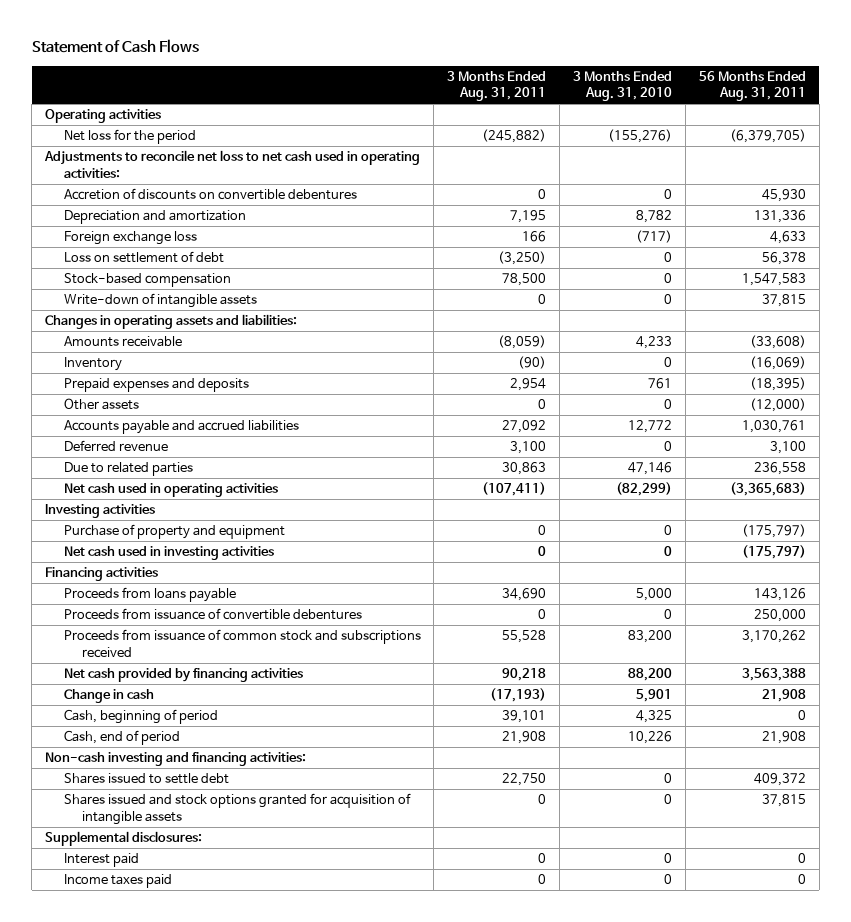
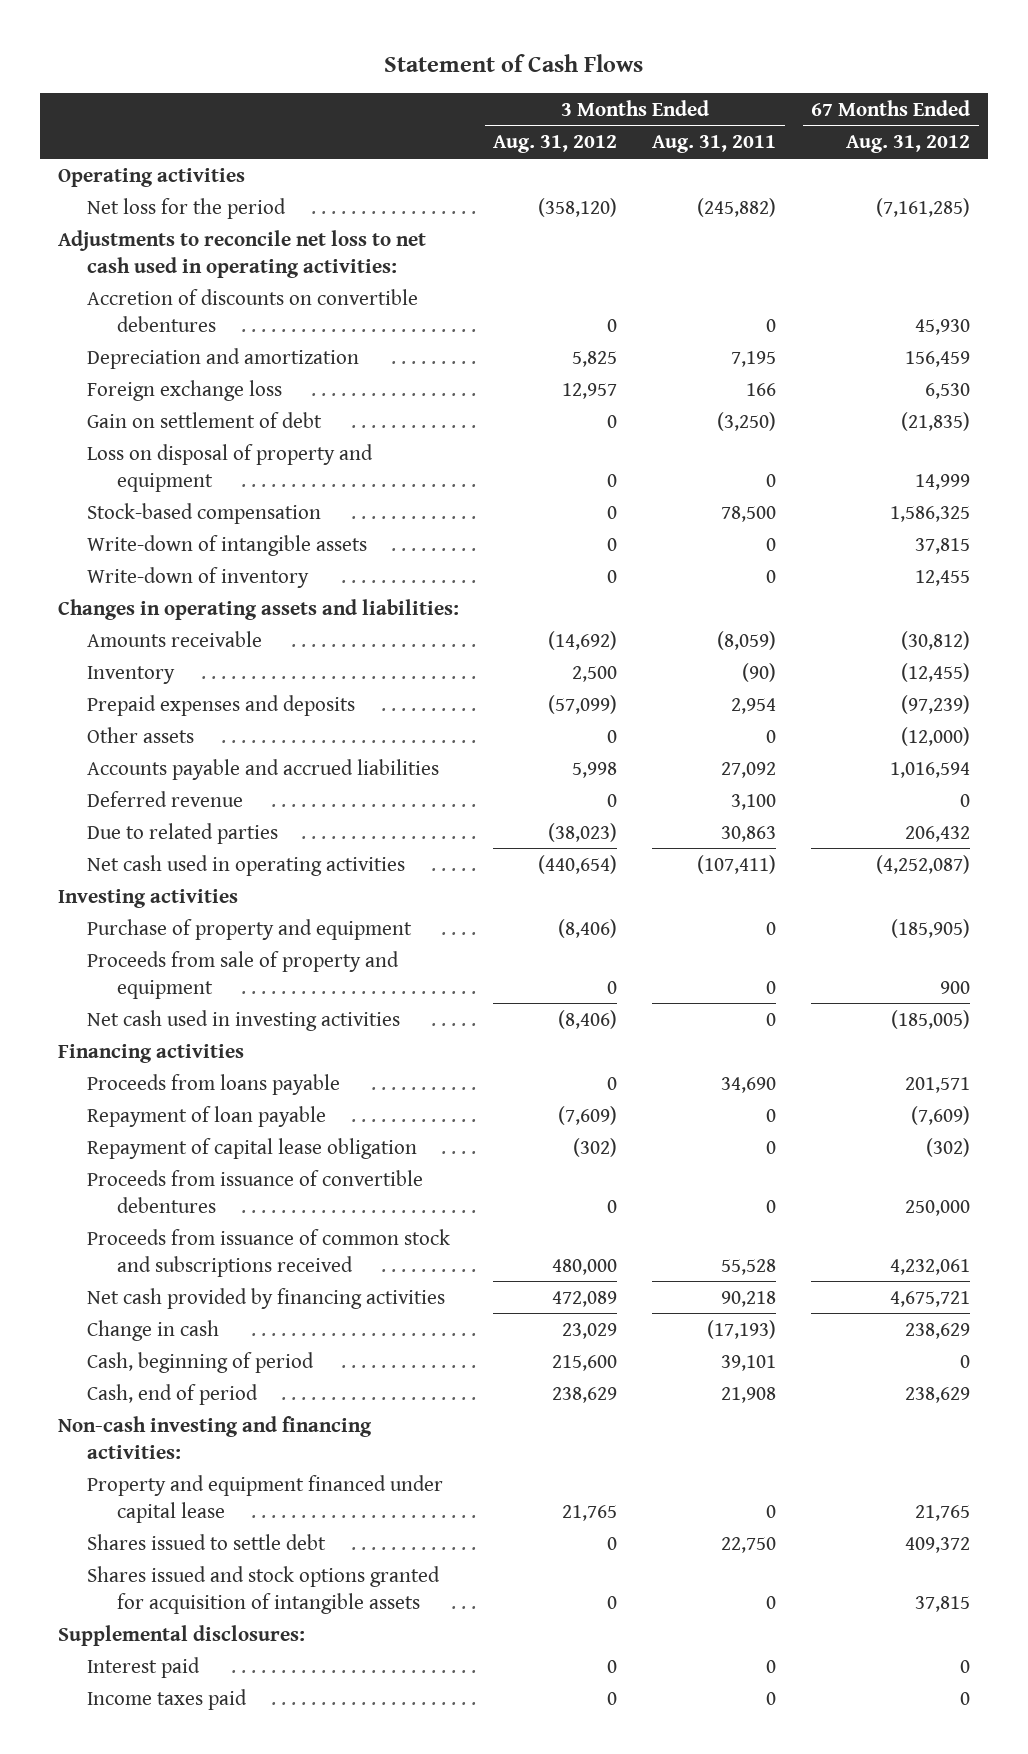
- | 3 Months Ended Aug. 31, 2011 | 3 Months Ended Aug. 31, 2010 | 56 Months Ended Aug. 31, 2011
+ | 3 Months Ended Aug. 31, 2012 | 3 Months Ended Aug. 31, 2011 | 67 Months Ended Aug. 31, 2012
- Loss on settlement of debt | (3,250) | 0 | 56,378
+ Gain on settlement of debt | 0 | (3,250) | (21,835)
+ Loss on disposal of property and equipment | 0 | 0 | 14,999
+ Write-down of inventory | 0 | 0 | 12,455
+ Proceeds from sale of property and equipment | 0 | 0 | 900
+ Repayment of loan payable | (7,609) | 0 | (7,609)
+ Repayment of capital lease obligation | (302) | 0 | (302)
+ Property and equipment financed under capital lease | 21,765 | 0 | 21,765

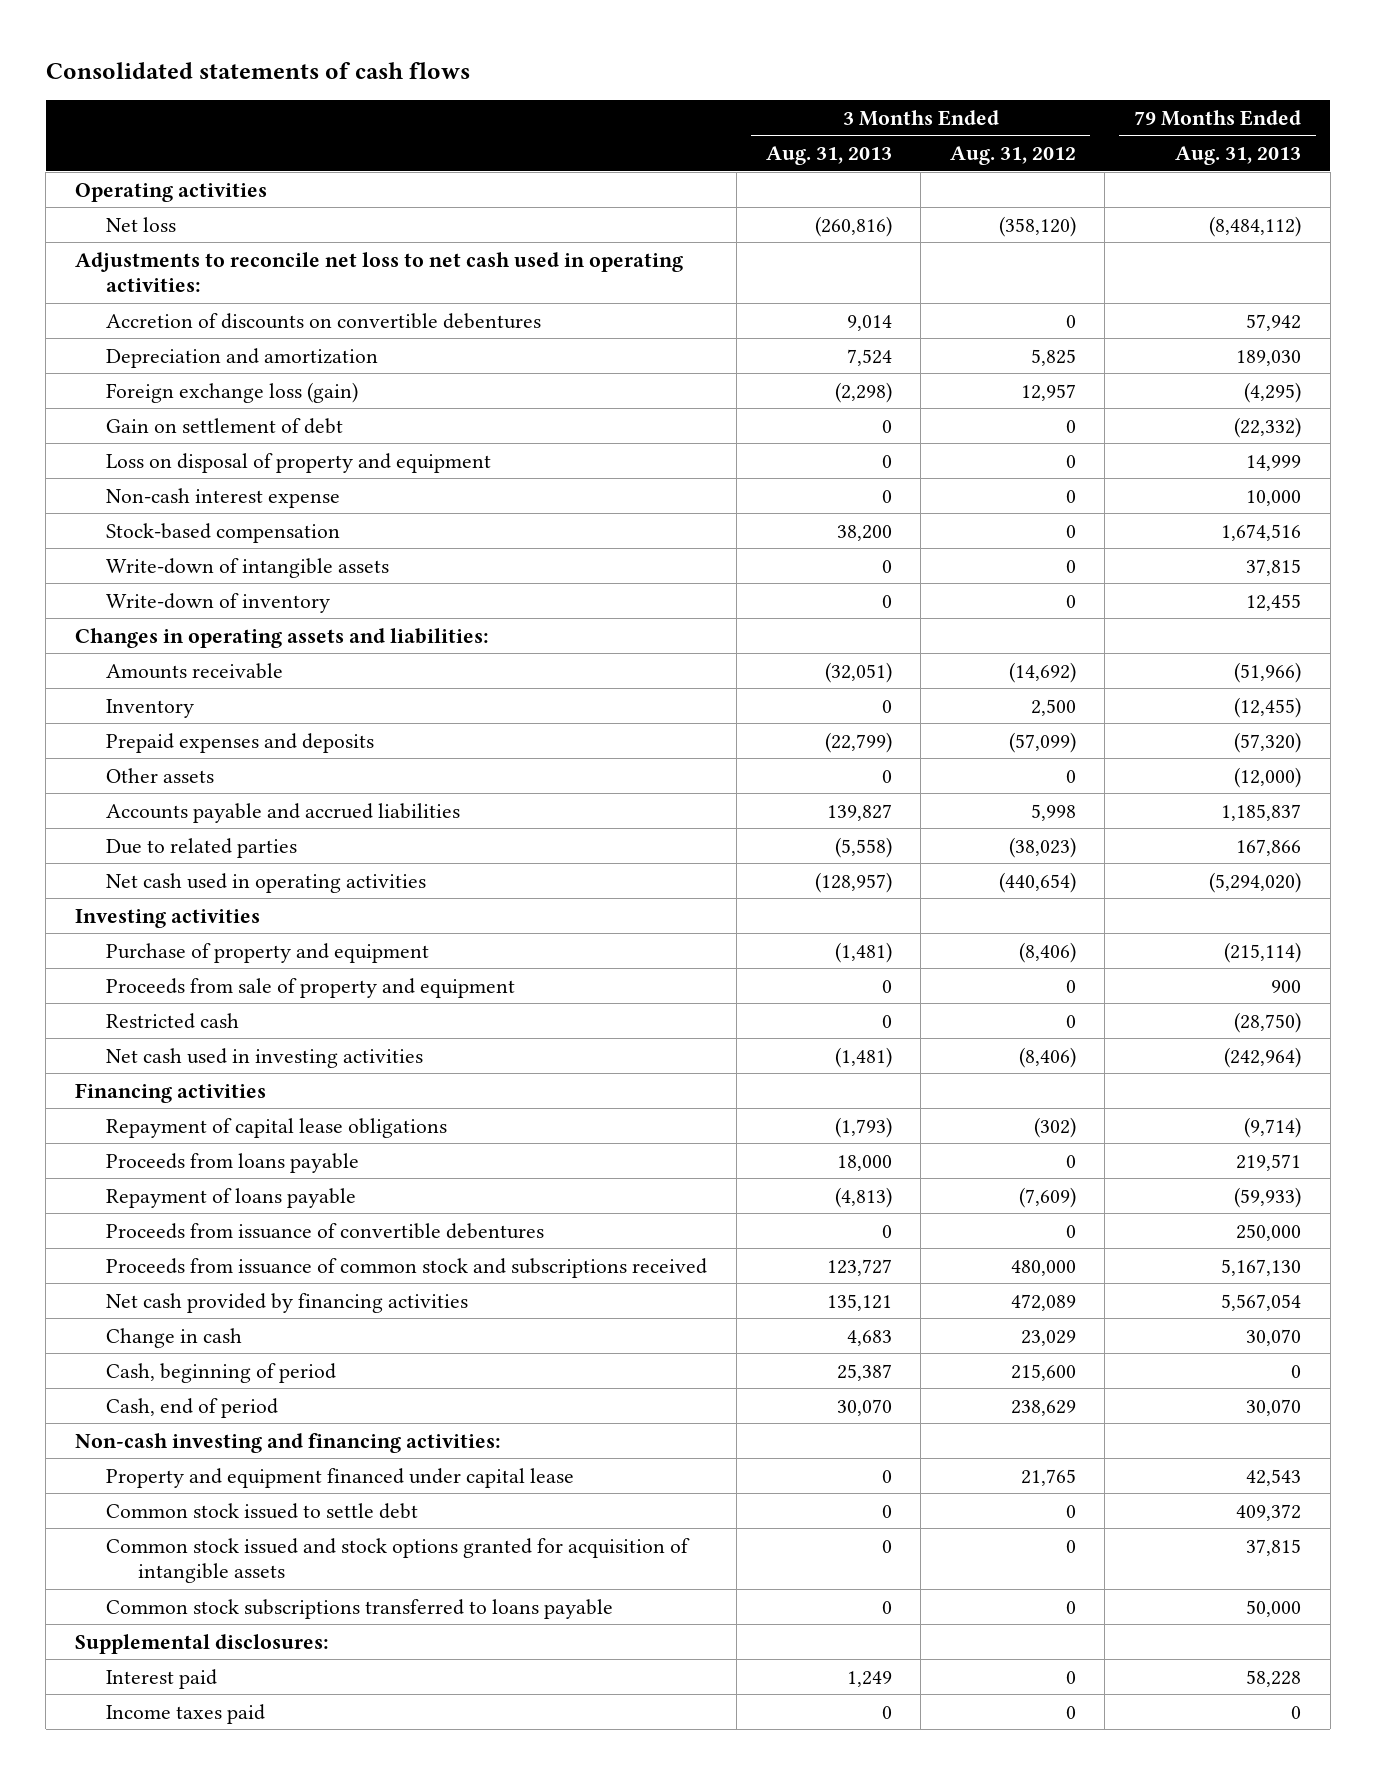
- Statement of Cash Flows
+ Consolidated statements of cash flows
- | 3 Months Ended Aug. 31, 2012 | 3 Months Ended Aug. 31, 2011 | 67 Months Ended Aug. 31, 2012
+ | 3 Months Ended Aug. 31, 2013 | 3 Months Ended Aug. 31, 2012 | 79 Months Ended Aug. 31, 2013
- Net loss for the period | (358,120) | (245,882) | (7,161,285)
+ Net loss | (260,816) | (358,120) | (8,484,112)
- Foreign exchange loss | 12,957 | 166 | 6,530
+ Foreign exchange loss (gain) | (2,298) | 12,957 | (4,295)
+ Non-cash interest expense | 0 | 0 | 10,000
- Deferred revenue | 0 | 3,100 | 0
+ Restricted cash | 0 | 0 | (28,750)
+ Repayment of capital lease obligations | (1,793) | (302) | (9,714)
- Repayment of loan payable | (7,609) | 0 | (7,609)
- Repayment of capital lease obligation | (302) | 0 | (302)
+ Repayment of loans payable | (4,813) | (7,609) | (59,933)
- Shares issued to settle debt | 0 | 22,750 | 409,372
- Shares issued and stock options granted for acquisition of intangible assets | 0 | 0 | 37,815
+ Common stock issued to settle debt | 0 | 0 | 409,372
+ Common stock issued and stock options granted for acquisition of intangible assets | 0 | 0 | 37,815
+ Common stock subscriptions transferred to loans payable | 0 | 0 | 50,000

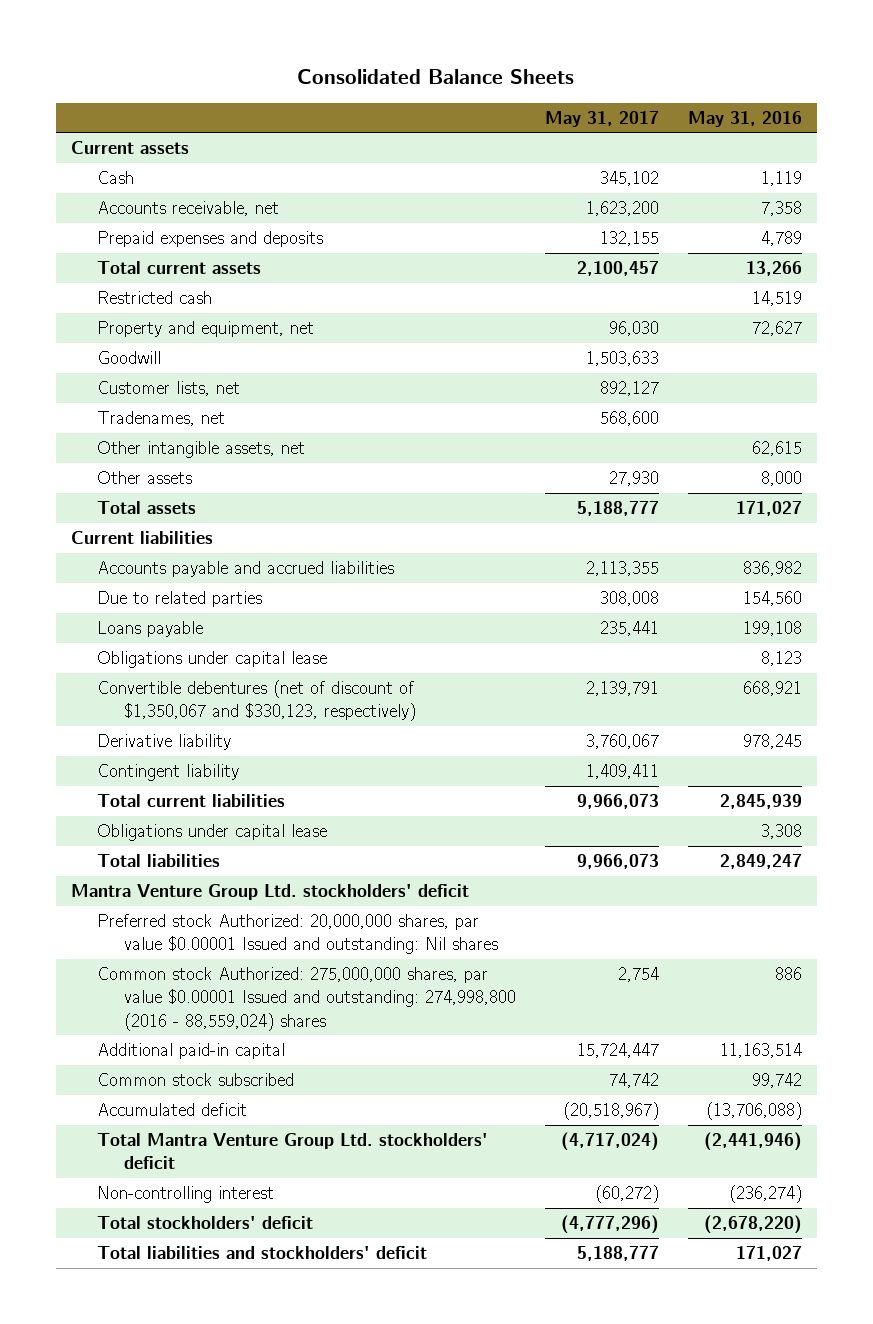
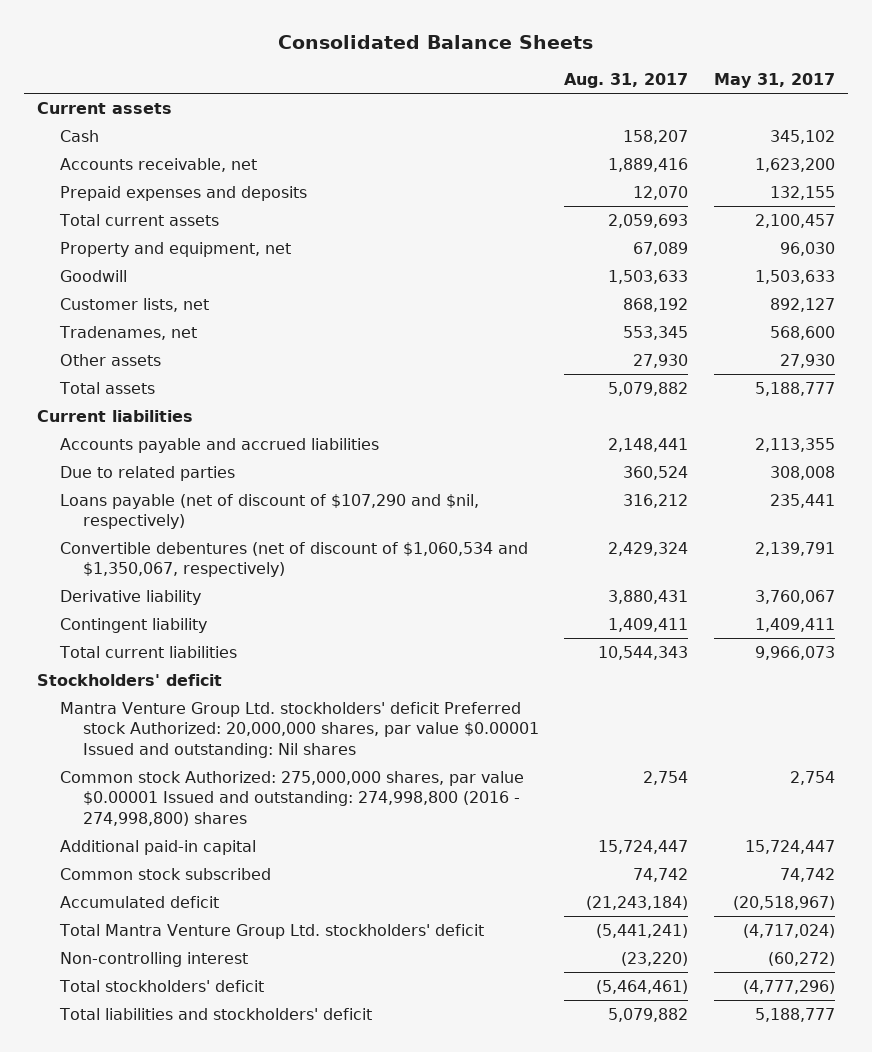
- | May 31, 2017 | May 31, 2016
+ | Aug. 31, 2017 | May 31, 2017
- Restricted cash | | 14,519
- Other intangible assets, net | | 62,615
- Loans payable | 235,441 | 199,108
- Obligations under capital lease | | 8,123
- Convertible debentures (net of discount of $1,350,067 and $330,123, respectively) | 2,139,791 | 668,921
+ Loans payable (net of discount of $107,290 and $nil, respectively) | 316,212 | 235,441
+ Convertible debentures (net of discount of $1,060,534 and $1,350,067, respectively) | 2,429,324 | 2,139,791
- Obligations under capital lease | | 3,308
- Total liabilities | 9,966,073 | 2,849,247
- Mantra Venture Group Ltd. stockholders' deficit
- Preferred stock Authorized: 20,000,000 shares, par value $0.00001 Issued and outstanding: Nil shares
- Common stock Authorized: 275,000,000 shares, par value $0.00001 Issued and outstanding: 274,998,800 (2016 - 88,559,024) shares | 2,754 | 886
+ Stockholders' deficit
+ Mantra Venture Group Ltd. stockholders' deficit Preferred stock Authorized: 20,000,000 shares, par value $0.00001 Issued and outstanding: Nil shares
+ Common stock Authorized: 275,000,000 shares, par value $0.00001 Issued and outstanding: 274,998,800 (2016 - 274,998,800) shares | 2,754 | 2,754

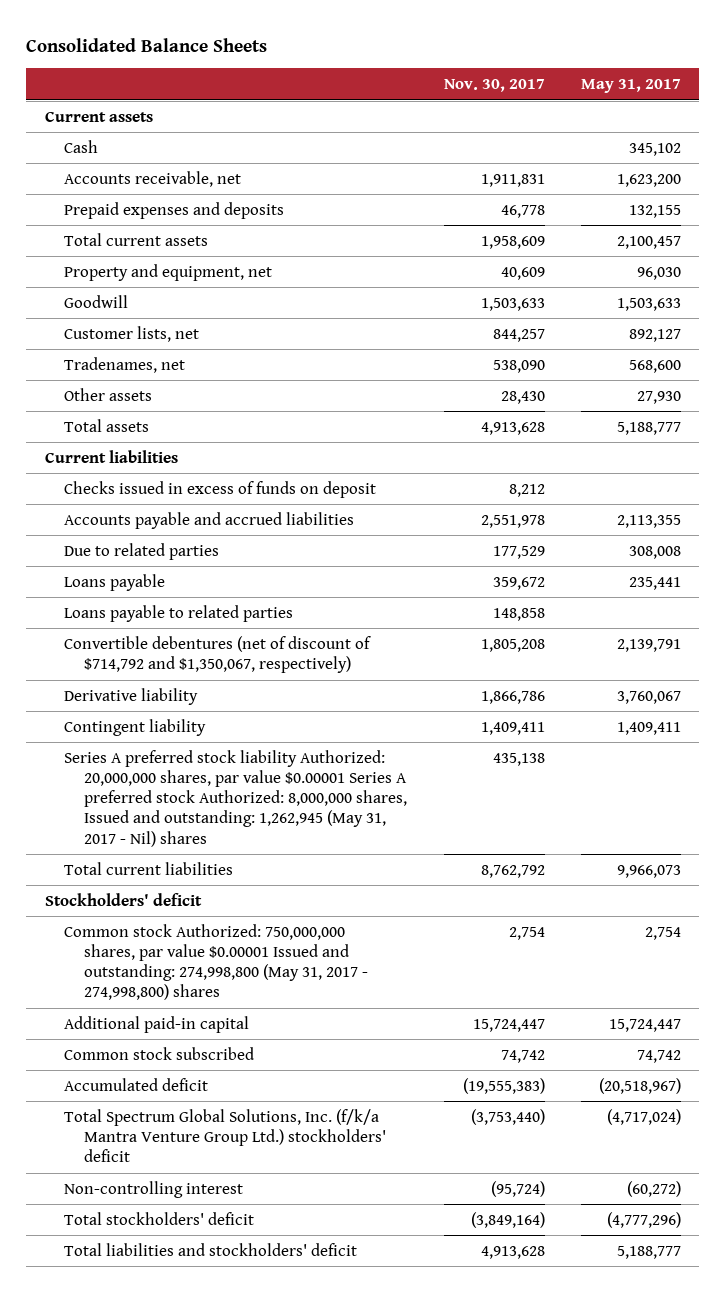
- | Aug. 31, 2017 | May 31, 2017
+ | Nov. 30, 2017 | May 31, 2017
+ Checks issued in excess of funds on deposit | 8,212 |
- Loans payable (net of discount of $107,290 and $nil, respectively) | 316,212 | 235,441
- Convertible debentures (net of discount of $1,060,534 and $1,350,067, respectively) | 2,429,324 | 2,139,791
+ Loans payable | 359,672 | 235,441
+ Loans payable to related parties | 148,858 |
+ Convertible debentures (net of discount of $714,792 and $1,350,067, respectively) | 1,805,208 | 2,139,791
+ Series A preferred stock liability Authorized: 20,000,000 shares, par value $0.00001 Series A preferred stock Authorized: 8,000,000 shares, Issued and outstanding: 1,262,945 (May 31, 2017 - Nil) shares | 435,138 |
- Mantra Venture Group Ltd. stockholders' deficit Preferred stock Authorized: 20,000,000 shares, par value $0.00001 Issued and outstanding: Nil shares
- Common stock Authorized: 275,000,000 shares, par value $0.00001 Issued and outstanding: 274,998,800 (2016 - 274,998,800) shares | 2,754 | 2,754
+ Common stock Authorized: 750,000,000 shares, par value $0.00001 Issued and outstanding: 274,998,800 (May 31, 2017 - 274,998,800) shares | 2,754 | 2,754
- Total Mantra Venture Group Ltd. stockholders' deficit | (5,441,241) | (4,717,024)
+ Total Spectrum Global Solutions, Inc. (f/k/a Mantra Venture Group Ltd.) stockholders' deficit | (3,753,440) | (4,717,024)

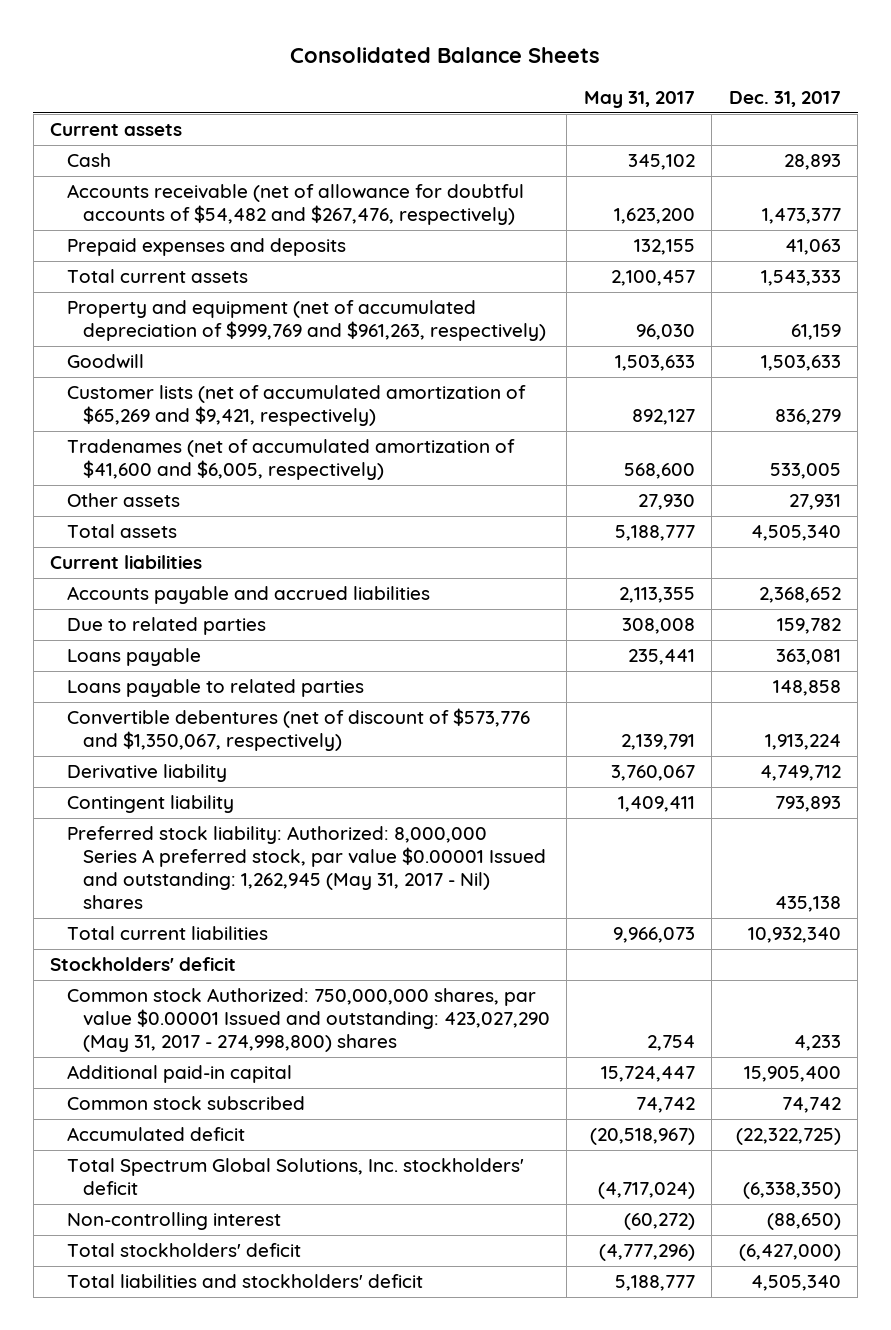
- | Nov. 30, 2017 | May 31, 2017
+ | May 31, 2017 | Dec. 31, 2017
- Accounts receivable, net | 1,911,831 | 1,623,200
+ Accounts receivable (net of allowance for doubtful accounts of $54,482 and $267,476, respectively) | 1,623,200 | 1,473,377
- Property and equipment, net | 40,609 | 96,030
+ Property and equipment (net of accumulated depreciation of $999,769 and $961,263, respectively) | 96,030 | 61,159
- Customer lists, net | 844,257 | 892,127
- Tradenames, net | 538,090 | 568,600
+ Customer lists (net of accumulated amortization of $65,269 and $9,421, respectively) | 892,127 | 836,279
+ Tradenames (net of accumulated amortization of $41,600 and $6,005, respectively) | 568,600 | 533,005
- Checks issued in excess of funds on deposit | 8,212 |
- Convertible debentures (net of discount of $714,792 and $1,350,067, respectively) | 1,805,208 | 2,139,791
+ Convertible debentures (net of discount of $573,776 and $1,350,067, respectively) | 2,139,791 | 1,913,224
- Series A preferred stock liability Authorized: 20,000,000 shares, par value $0.00001 Series A preferred stock Authorized: 8,000,000 shares, Issued and outstanding: 1,262,945 (May 31, 2017 - Nil) shares | 435,138 |
+ Preferred stock liability: Authorized: 8,000,000 Series A preferred stock, par value $0.00001 Issued and outstanding: 1,262,945 (May 31, 2017 - Nil) shares | | 435,138
- Common stock Authorized: 750,000,000 shares, par value $0.00001 Issued and outstanding: 274,998,800 (May 31, 2017 - 274,998,800) shares | 2,754 | 2,754
+ Common stock Authorized: 750,000,000 shares, par value $0.00001 Issued and outstanding: 423,027,290 (May 31, 2017 - 274,998,800) shares | 2,754 | 4,233
- Total Spectrum Global Solutions, Inc. (f/k/a Mantra Venture Group Ltd.) stockholders' deficit | (3,753,440) | (4,717,024)
+ Total Spectrum Global Solutions, Inc. stockholders' deficit | (4,717,024) | (6,338,350)

